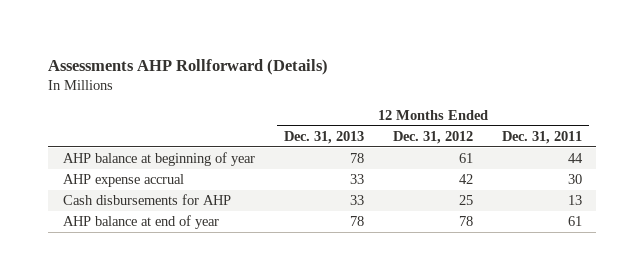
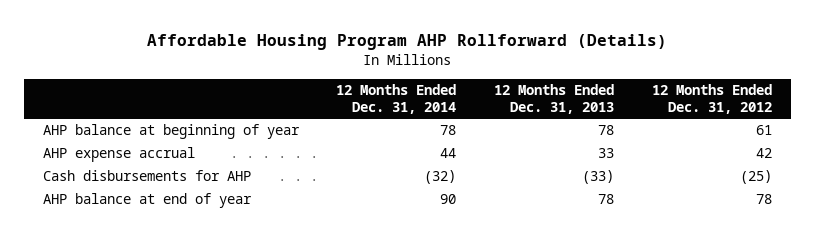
- Assessments AHP Rollforward (Details)
+ Affordable Housing Program AHP Rollforward (Details)
- | 12 Months Ended Dec. 31, 2013 | 12 Months Ended Dec. 31, 2012 | 12 Months Ended Dec. 31, 2011
+ | 12 Months Ended Dec. 31, 2014 | 12 Months Ended Dec. 31, 2013 | 12 Months Ended Dec. 31, 2012
- Cash disbursements for AHP | 33 | 25 | 13
+ Cash disbursements for AHP | (32) | (33) | (25)

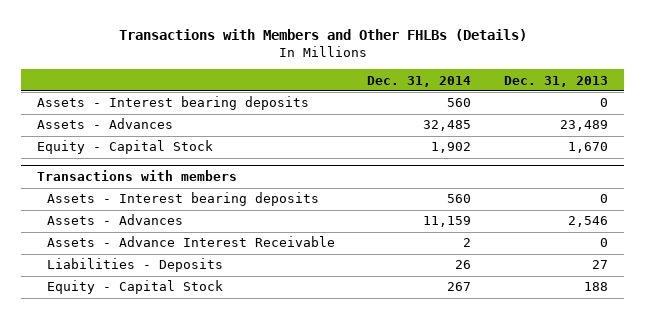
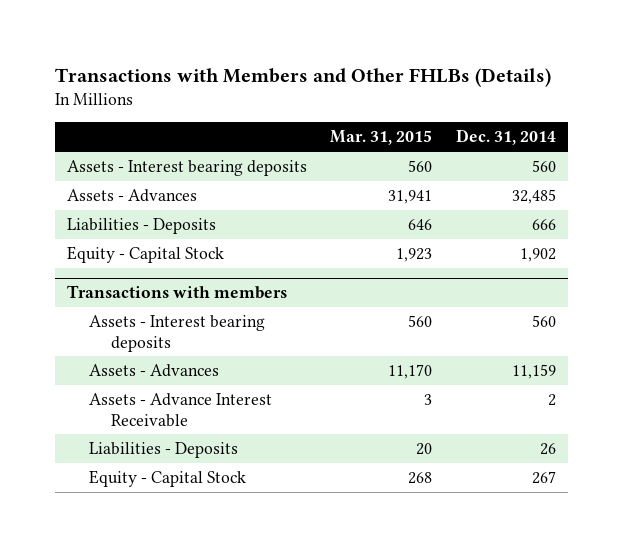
- | Dec. 31, 2014 | Dec. 31, 2013
+ | Mar. 31, 2015 | Dec. 31, 2014
+ Liabilities - Deposits | 646 | 666

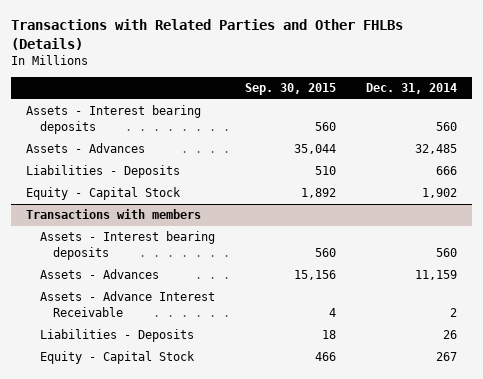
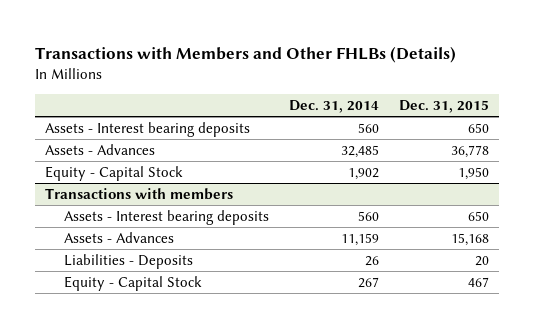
- Transactions with Related Parties and Other FHLBs (Details)
+ Transactions with Members and Other FHLBs (Details)
- | Sep. 30, 2015 | Dec. 31, 2014
+ | Dec. 31, 2014 | Dec. 31, 2015
- Liabilities - Deposits | 510 | 666
@ Transactions with members
- Assets - Advance Interest Receivable | 4 | 2

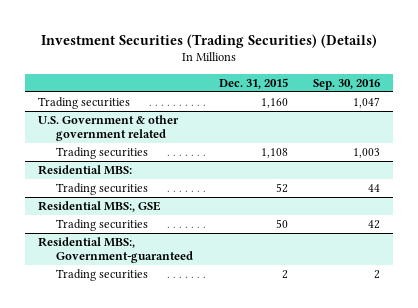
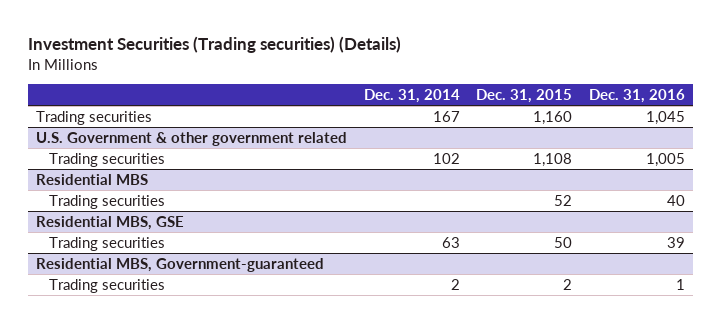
- Investment Securities (Trading Securities) (Details)
+ Investment Securities (Trading securities) (Details)
- | Dec. 31, 2015 | Sep. 30, 2016
+ | Dec. 31, 2014 | Dec. 31, 2015 | Dec. 31, 2016
- Residential MBS:
+ Residential MBS
- Residential MBS:, GSE
+ Residential MBS, GSE
- Residential MBS:, Government-guaranteed
+ Residential MBS, Government-guaranteed

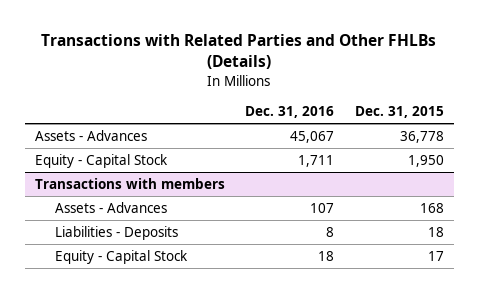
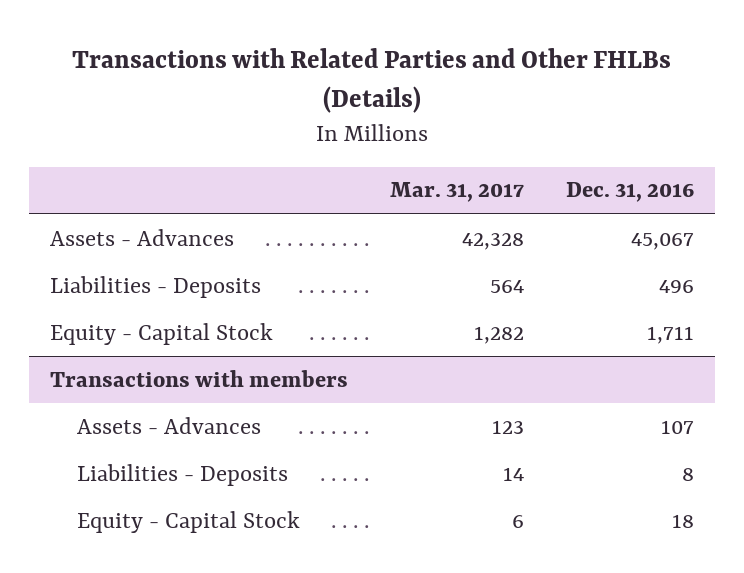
- | Dec. 31, 2016 | Dec. 31, 2015
+ | Mar. 31, 2017 | Dec. 31, 2016
+ Liabilities - Deposits | 564 | 496

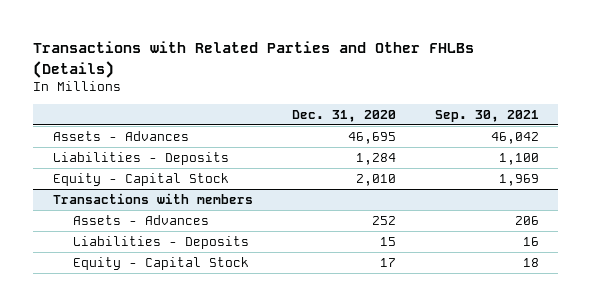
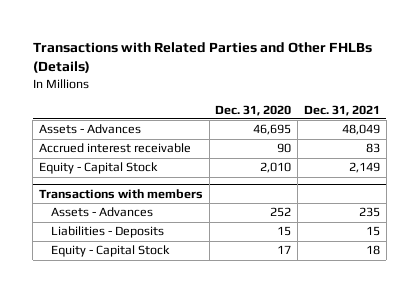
- | Dec. 31, 2020 | Sep. 30, 2021
+ | Dec. 31, 2020 | Dec. 31, 2021
- Liabilities - Deposits | 1,284 | 1,100
+ Accrued interest receivable | 90 | 83

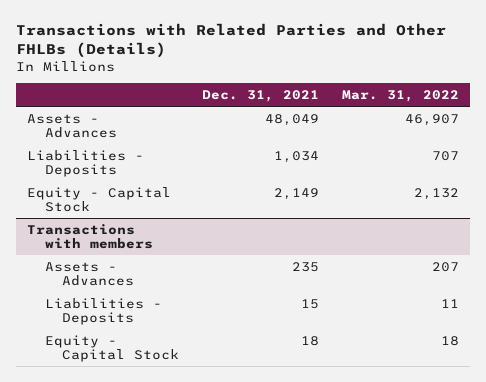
- | Dec. 31, 2020 | Dec. 31, 2021
+ | Dec. 31, 2021 | Mar. 31, 2022
- Accrued interest receivable | 90 | 83
+ Liabilities - Deposits | 1,034 | 707

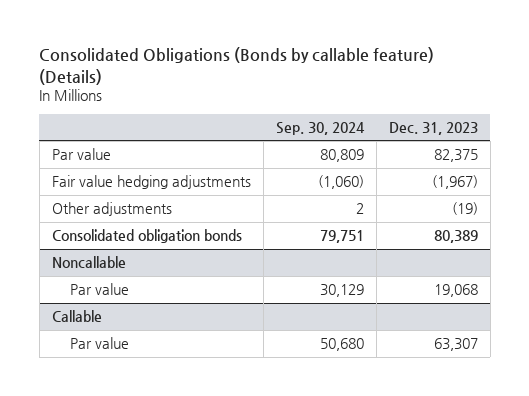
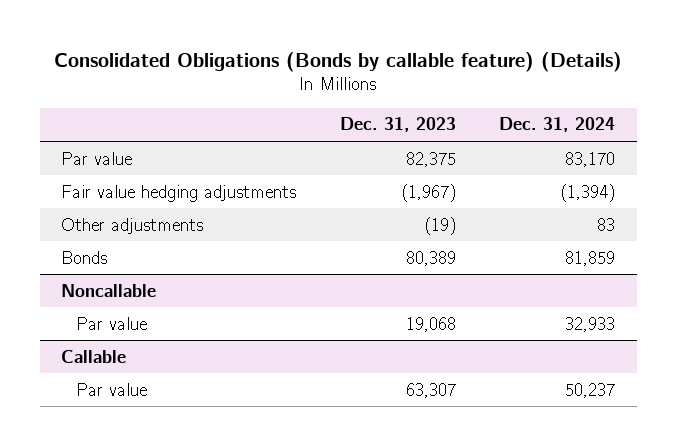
- | Sep. 30, 2024 | Dec. 31, 2023
+ | Dec. 31, 2023 | Dec. 31, 2024
- Consolidated obligation bonds | 79,751 | 80,389
+ Bonds | 80,389 | 81,859

